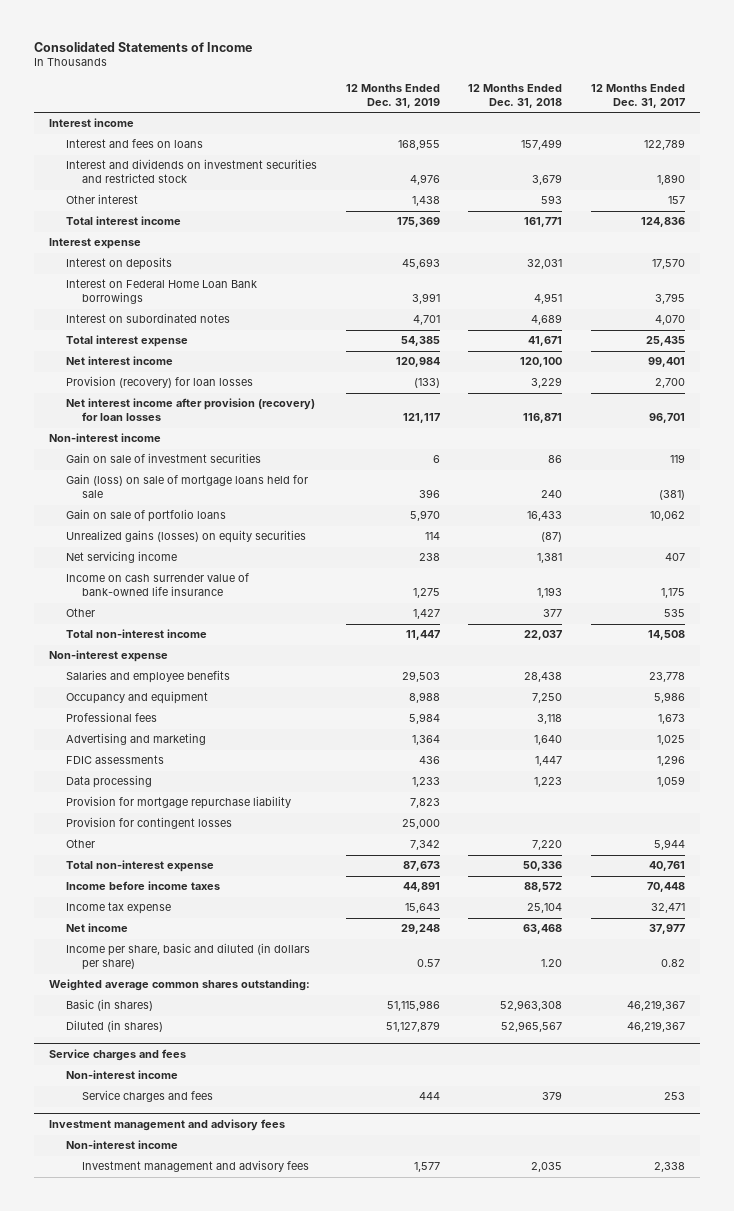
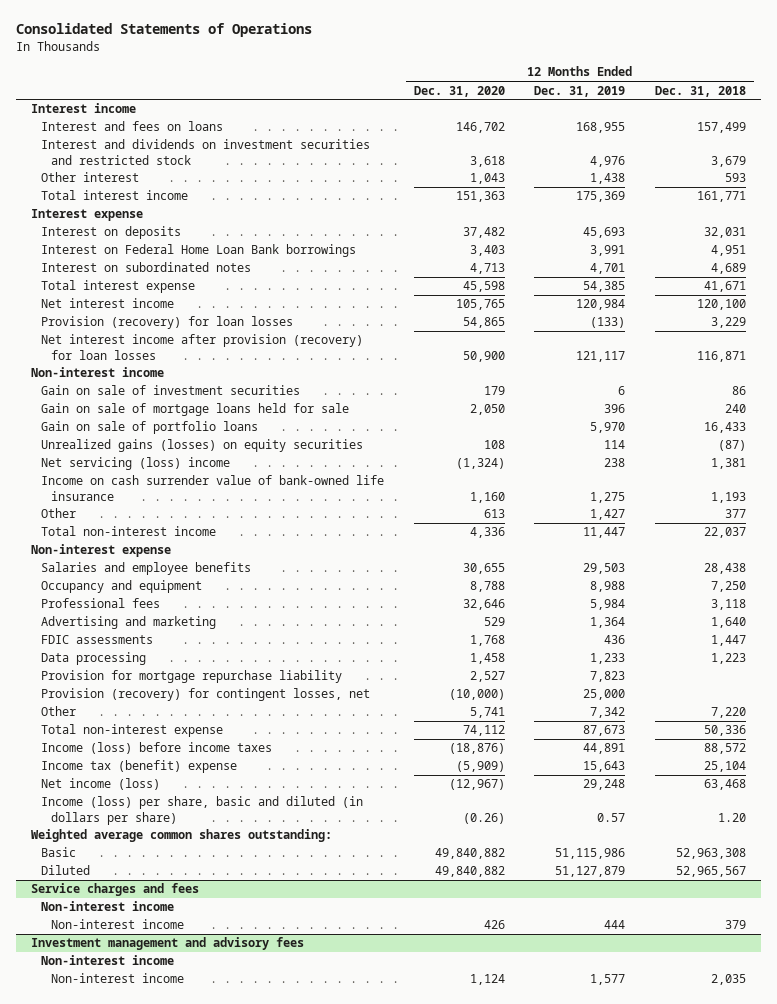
- Consolidated Statements of Income
+ Consolidated Statements of Operations
- | 12 Months Ended Dec. 31, 2019 | 12 Months Ended Dec. 31, 2018 | 12 Months Ended Dec. 31, 2017
+ | 12 Months Ended Dec. 31, 2020 | 12 Months Ended Dec. 31, 2019 | 12 Months Ended Dec. 31, 2018
- Gain (loss) on sale of mortgage loans held for sale | 396 | 240 | (381)
+ Gain on sale of mortgage loans held for sale | 2,050 | 396 | 240
- Net servicing income | 238 | 1,381 | 407
+ Net servicing (loss) income | (1,324) | 238 | 1,381
- Provision for contingent losses | 25,000 | |
+ Provision (recovery) for contingent losses, net | (10,000) | 25,000 |
- Income before income taxes | 44,891 | 88,572 | 70,448
- Income tax expense | 15,643 | 25,104 | 32,471
- Net income | 29,248 | 63,468 | 37,977
- Income per share, basic and diluted (in dollars per share) | 0.57 | 1.20 | 0.82
+ Income (loss) before income taxes | (18,876) | 44,891 | 88,572
+ Income tax (benefit) expense | (5,909) | 15,643 | 25,104
+ Net income (loss) | (12,967) | 29,248 | 63,468
+ Income (loss) per share, basic and diluted (in dollars per share) | (0.26) | 0.57 | 1.20
- Basic (in shares) | 51,115,986 | 52,963,308 | 46,219,367
- Diluted (in shares) | 51,127,879 | 52,965,567 | 46,219,367
+ Basic | 49,840,882 | 51,115,986 | 52,963,308
+ Diluted | 49,840,882 | 51,127,879 | 52,965,567
@ Service charges and fees
- Service charges and fees | 444 | 379 | 253
+ Non-interest income | 426 | 444 | 379
@ Investment management and advisory fees
- Investment management and advisory fees | 1,577 | 2,035 | 2,338
+ Non-interest income | 1,124 | 1,577 | 2,035

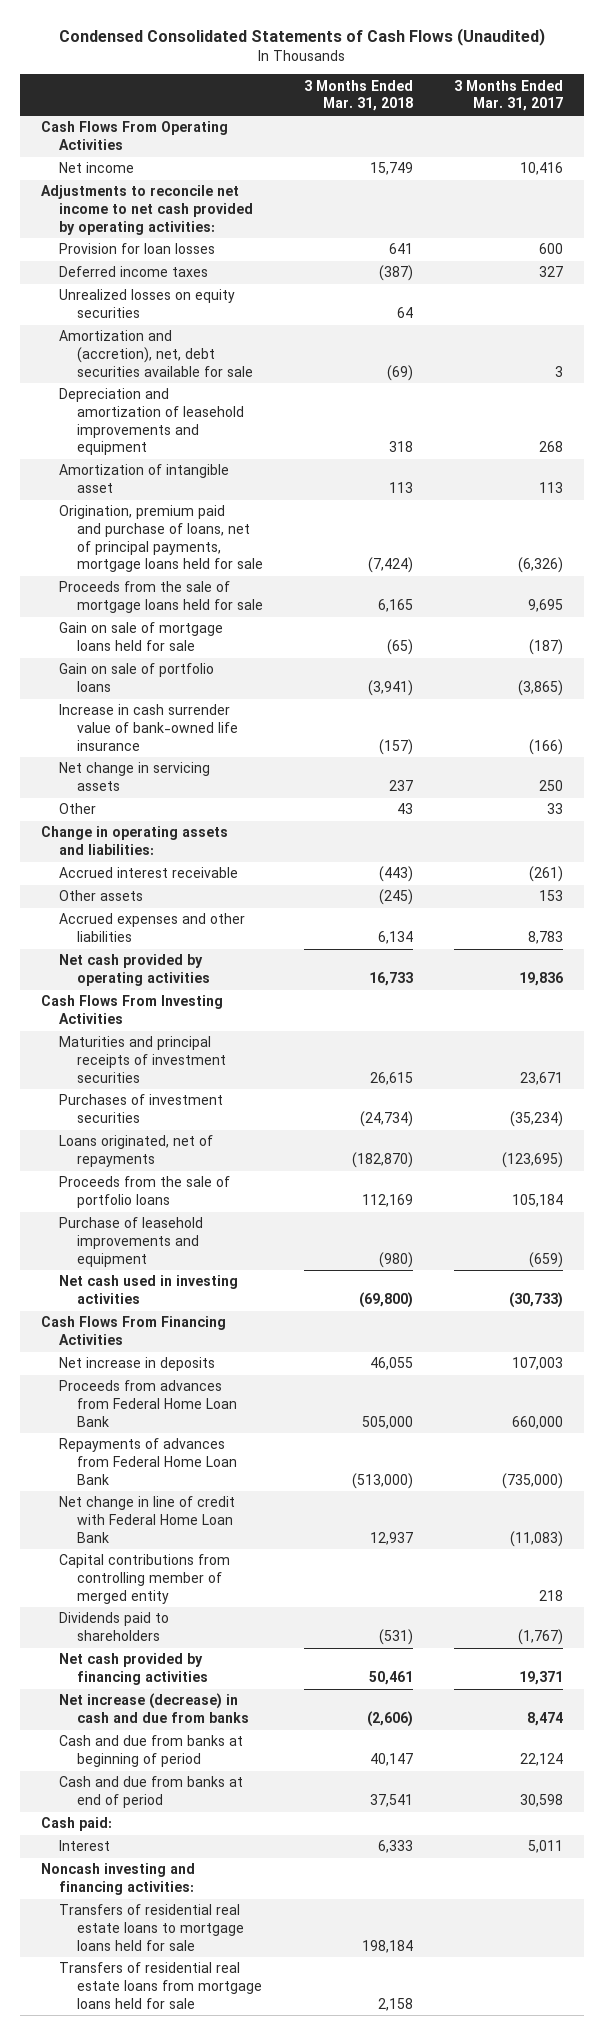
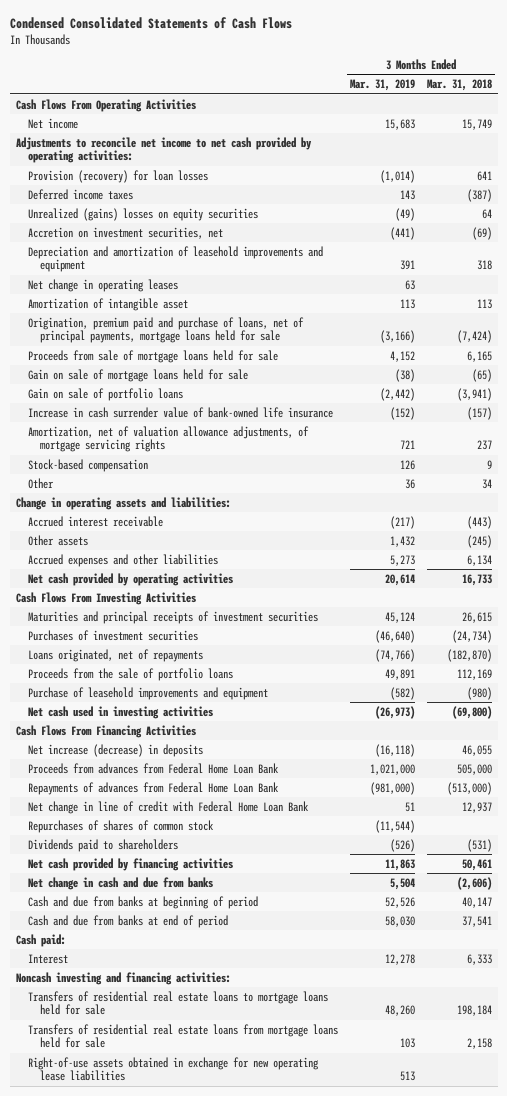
- Condensed Consolidated Statements of Cash Flows (Unaudited)
+ Condensed Consolidated Statements of Cash Flows
- | 3 Months Ended Mar. 31, 2018 | 3 Months Ended Mar. 31, 2017
+ | 3 Months Ended Mar. 31, 2019 | 3 Months Ended Mar. 31, 2018
- Provision for loan losses | 641 | 600
+ Provision (recovery) for loan losses | (1,014) | 641
- Unrealized losses on equity securities | 64 |
- Amortization and (accretion), net, debt securities available for sale | (69) | 3
+ Unrealized (gains) losses on equity securities | (49) | 64
+ Accretion on investment securities, net | (441) | (69)
+ Net change in operating leases | 63 |
- Proceeds from the sale of mortgage loans held for sale | 6,165 | 9,695
+ Proceeds from sale of mortgage loans held for sale | 4,152 | 6,165
- Net change in servicing assets | 237 | 250
- Other | 43 | 33
+ Amortization, net of valuation allowance adjustments, of mortgage servicing rights | 721 | 237
+ Stock-based compensation | 126 | 9
+ Other | 36 | 34
- Net increase in deposits | 46,055 | 107,003
+ Net increase (decrease) in deposits | (16,118) | 46,055
- Capital contributions from controlling member of merged entity | | 218
+ Repurchases of shares of common stock | (11,544) |
- Net increase (decrease) in cash and due from banks | (2,606) | 8,474
+ Net change in cash and due from banks | 5,504 | (2,606)
+ Right-of-use assets obtained in exchange for new operating lease liabilities | 513 |

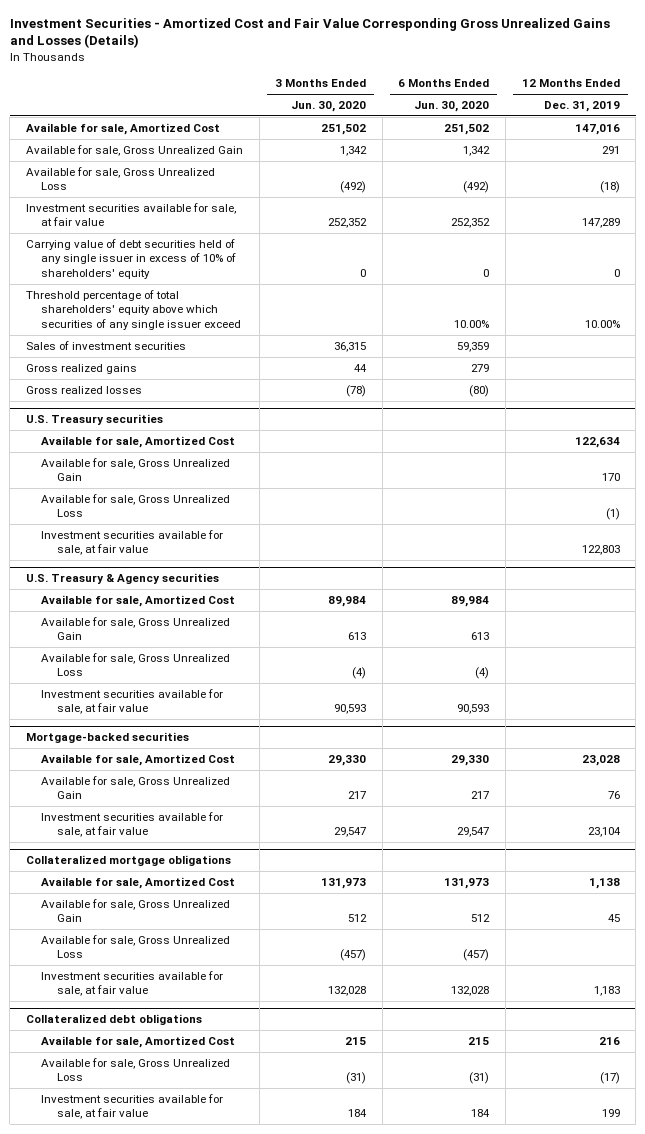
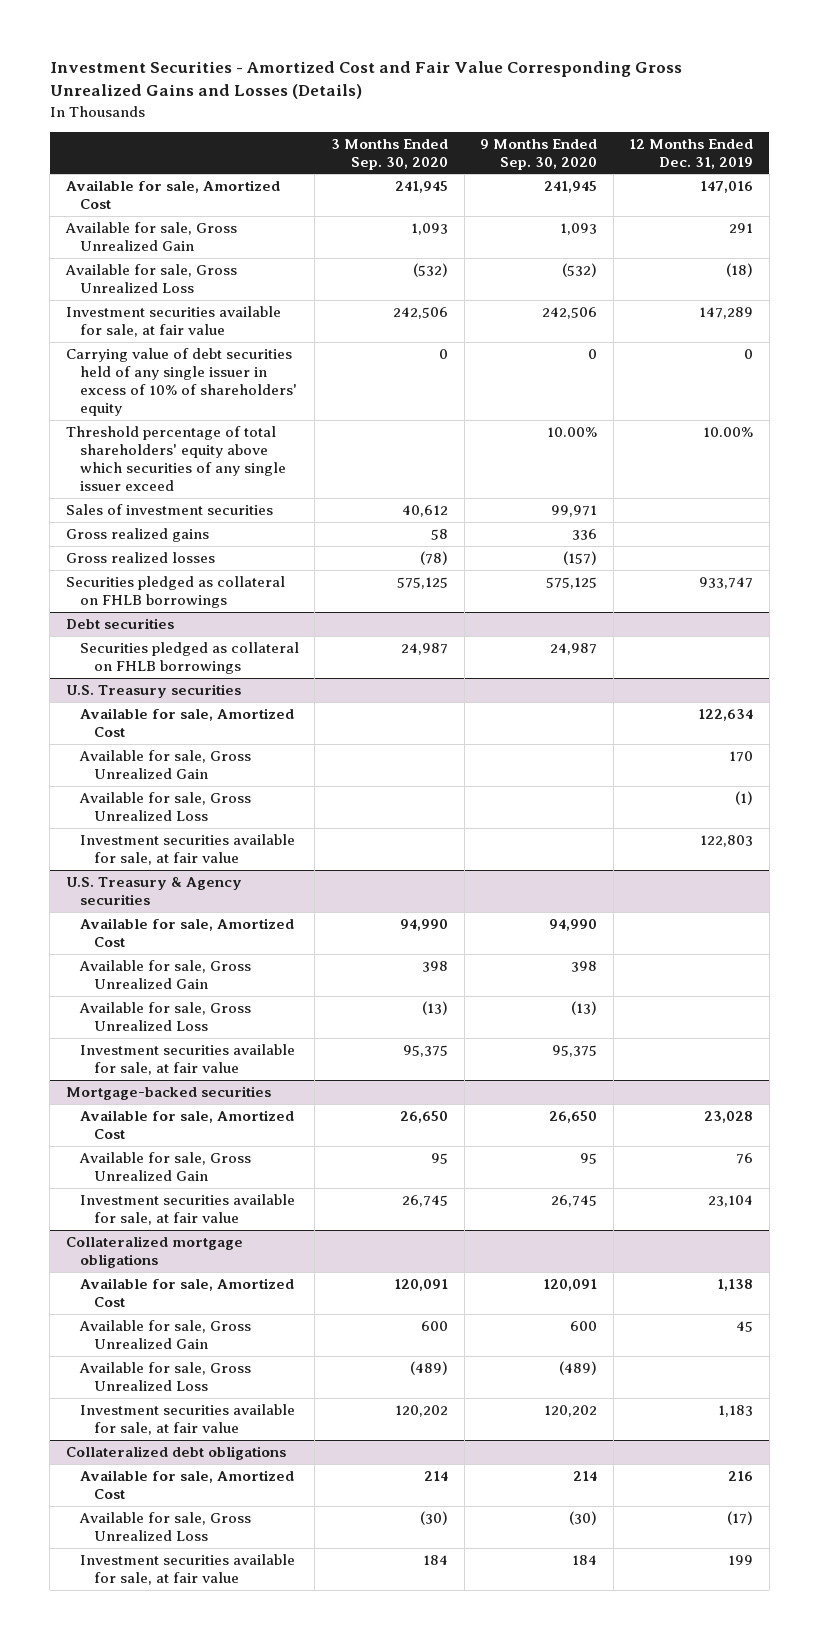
- | 3 Months Ended Jun. 30, 2020 | 6 Months Ended Jun. 30, 2020 | 12 Months Ended Dec. 31, 2019
+ | 3 Months Ended Sep. 30, 2020 | 9 Months Ended Sep. 30, 2020 | 12 Months Ended Dec. 31, 2019
+ Securities pledged as collateral on FHLB borrowings | 575,125 | 575,125 | 933,747
+ Debt securities
+ Securities pledged as collateral on FHLB borrowings | 24,987 | 24,987 |

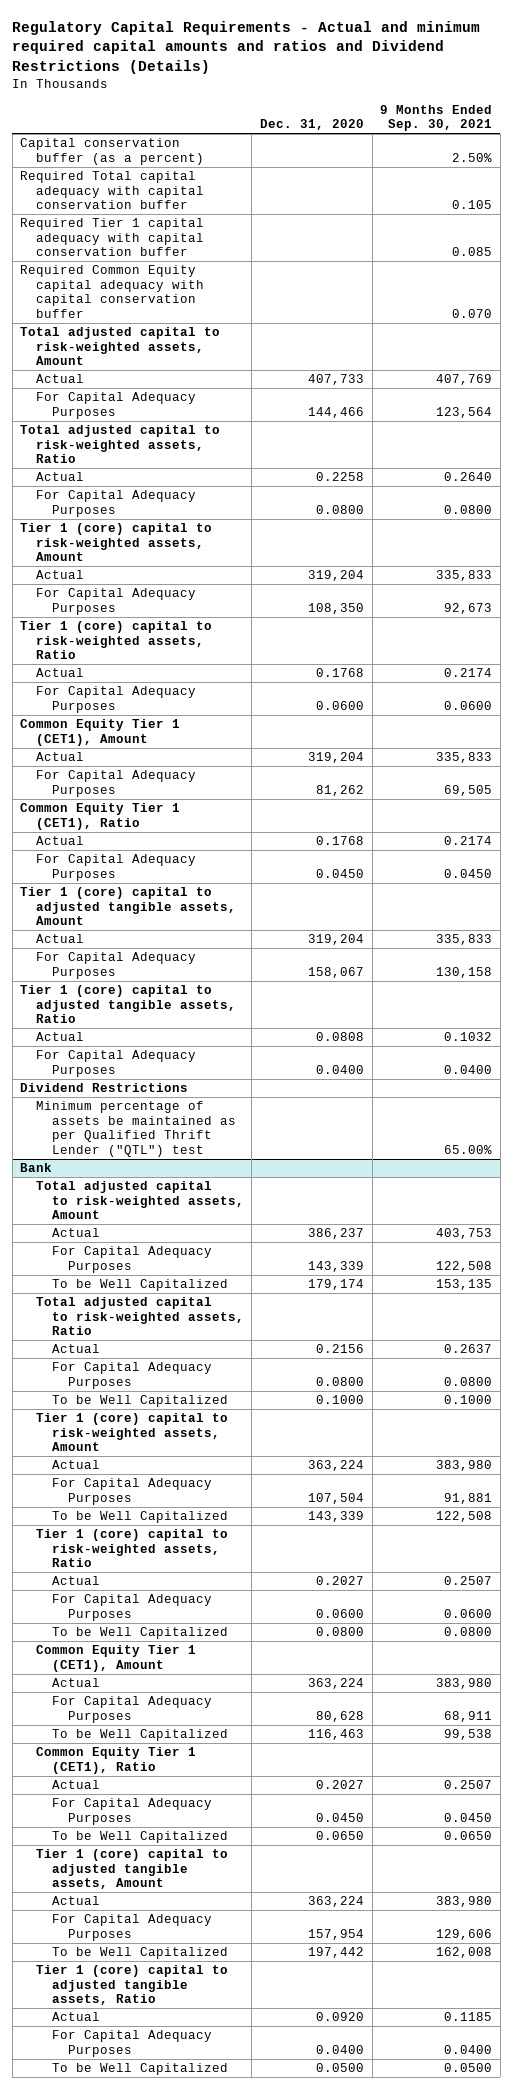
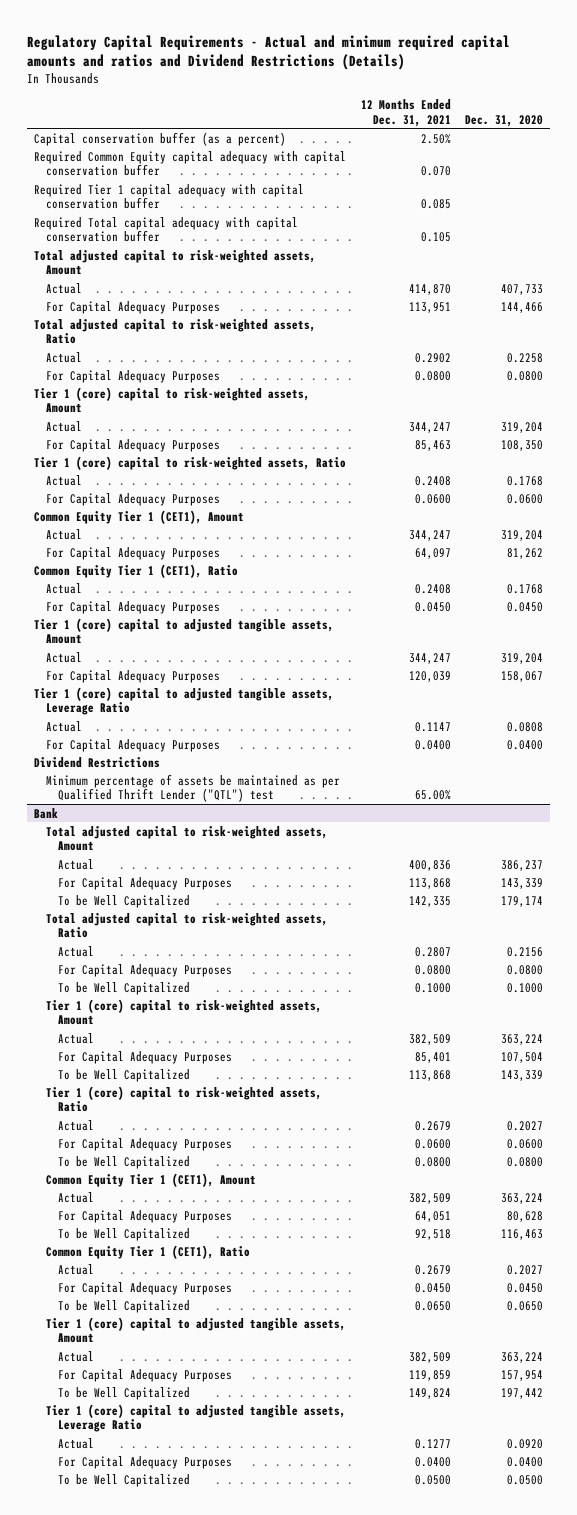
- | Dec. 31, 2020 | 9 Months Ended Sep. 30, 2021
+ | 12 Months Ended Dec. 31, 2021 | Dec. 31, 2020
moved down: Required Tier 1 capital adequacy with capital conservation buffer | 0.085 |
moved down: Required Total capital adequacy with capital conservation buffer | 0.105 |
- Tier 1 (core) capital to adjusted tangible assets, Ratio
+ Tier 1 (core) capital to adjusted tangible assets, Leverage Ratio
@ Bank
- Tier 1 (core) capital to adjusted tangible assets, Ratio
+ Tier 1 (core) capital to adjusted tangible assets, Leverage Ratio

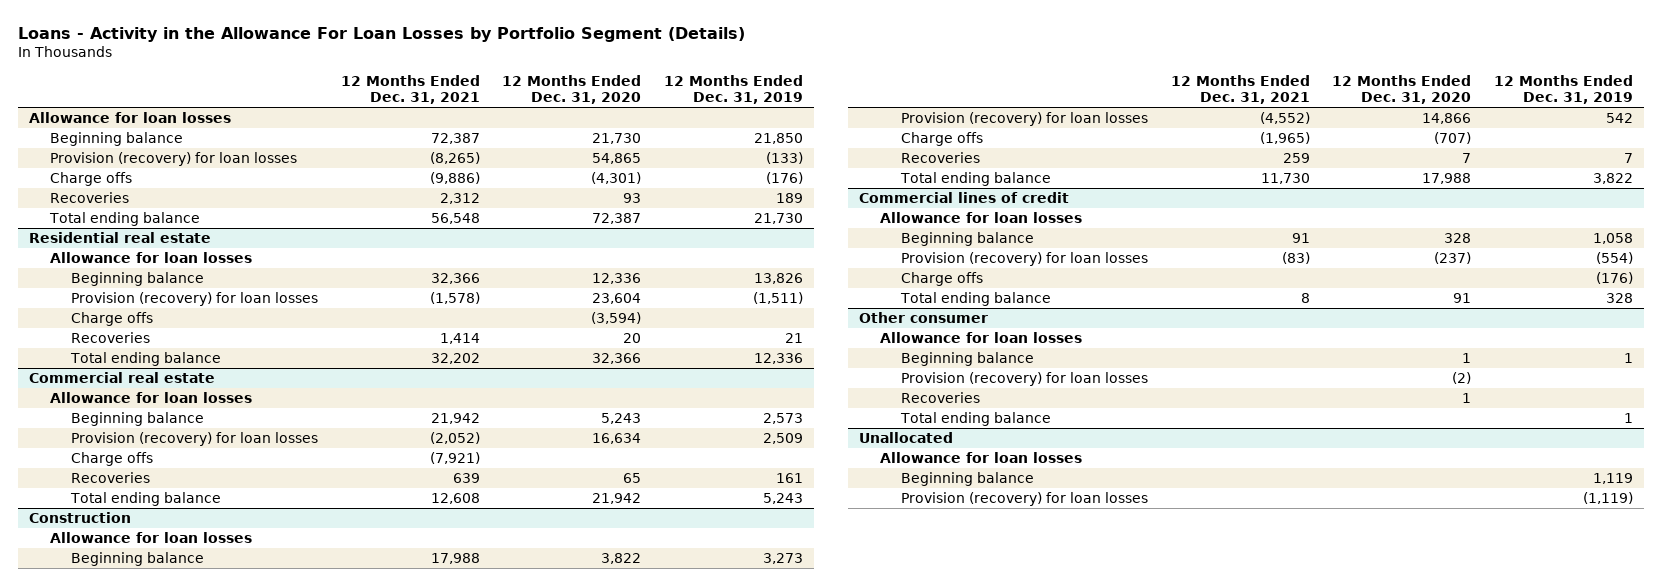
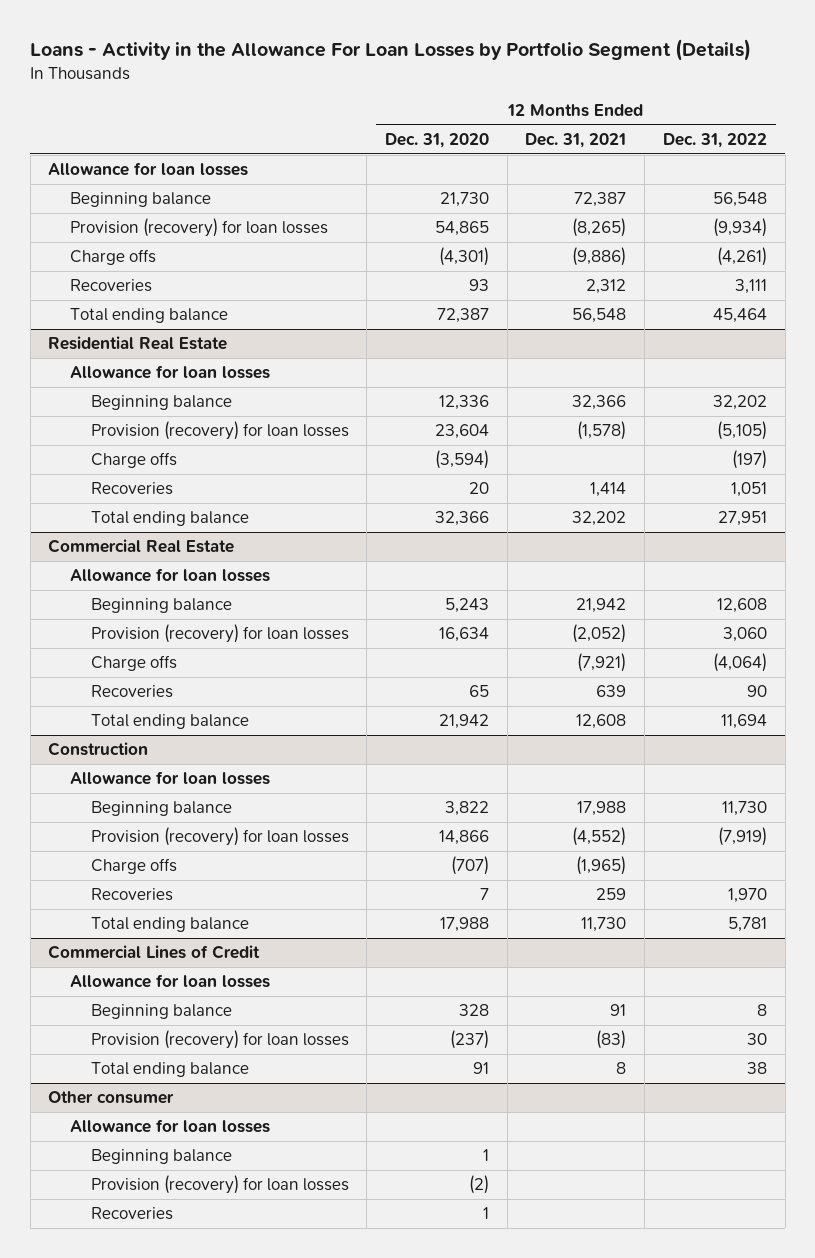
- | 12 Months Ended Dec. 31, 2021 | 12 Months Ended Dec. 31, 2020 | 12 Months Ended Dec. 31, 2019
+ | 12 Months Ended Dec. 31, 2020 | 12 Months Ended Dec. 31, 2021 | 12 Months Ended Dec. 31, 2022
- Residential real estate
+ Residential Real Estate
- Commercial real estate
+ Commercial Real Estate
- Commercial lines of credit
+ Commercial Lines of Credit
- Charge offs | | | (176)
@ Other consumer
- Total ending balance | | | 1
- Unallocated
- Allowance for loan losses
- Beginning balance | | | 1,119
- Provision (recovery) for loan losses | | | (1,119)

